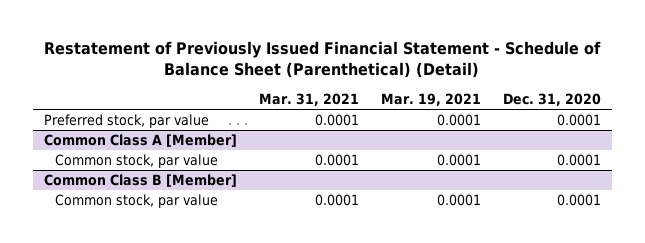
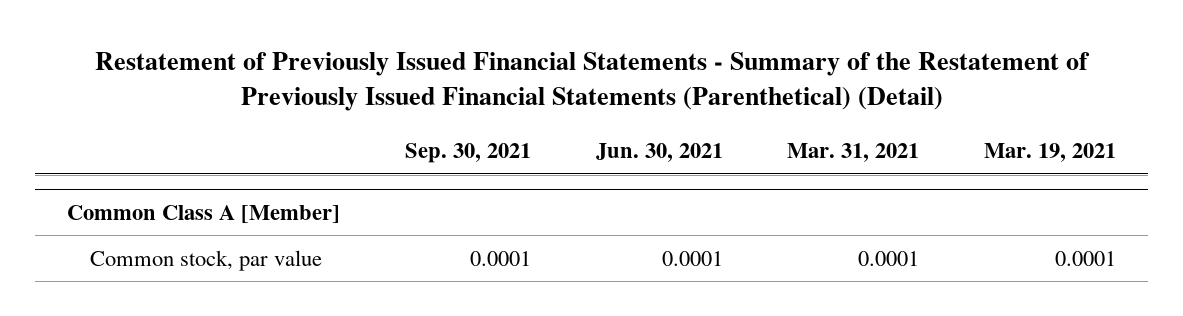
- Restatement of Previously Issued Financial Statement - Schedule of Balance Sheet (Parenthetical) (Detail)
+ Restatement of Previously Issued Financial Statements - Summary of the Restatement of Previously Issued Financial Statements (Parenthetical) (Detail)
- | Mar. 31, 2021 | Mar. 19, 2021 | Dec. 31, 2020
+ | Sep. 30, 2021 | Jun. 30, 2021 | Mar. 31, 2021 | Mar. 19, 2021
- Preferred stock, par value | 0.0001 | 0.0001 | 0.0001
- Common Class B [Member]
- Common stock, par value | 0.0001 | 0.0001 | 0.0001

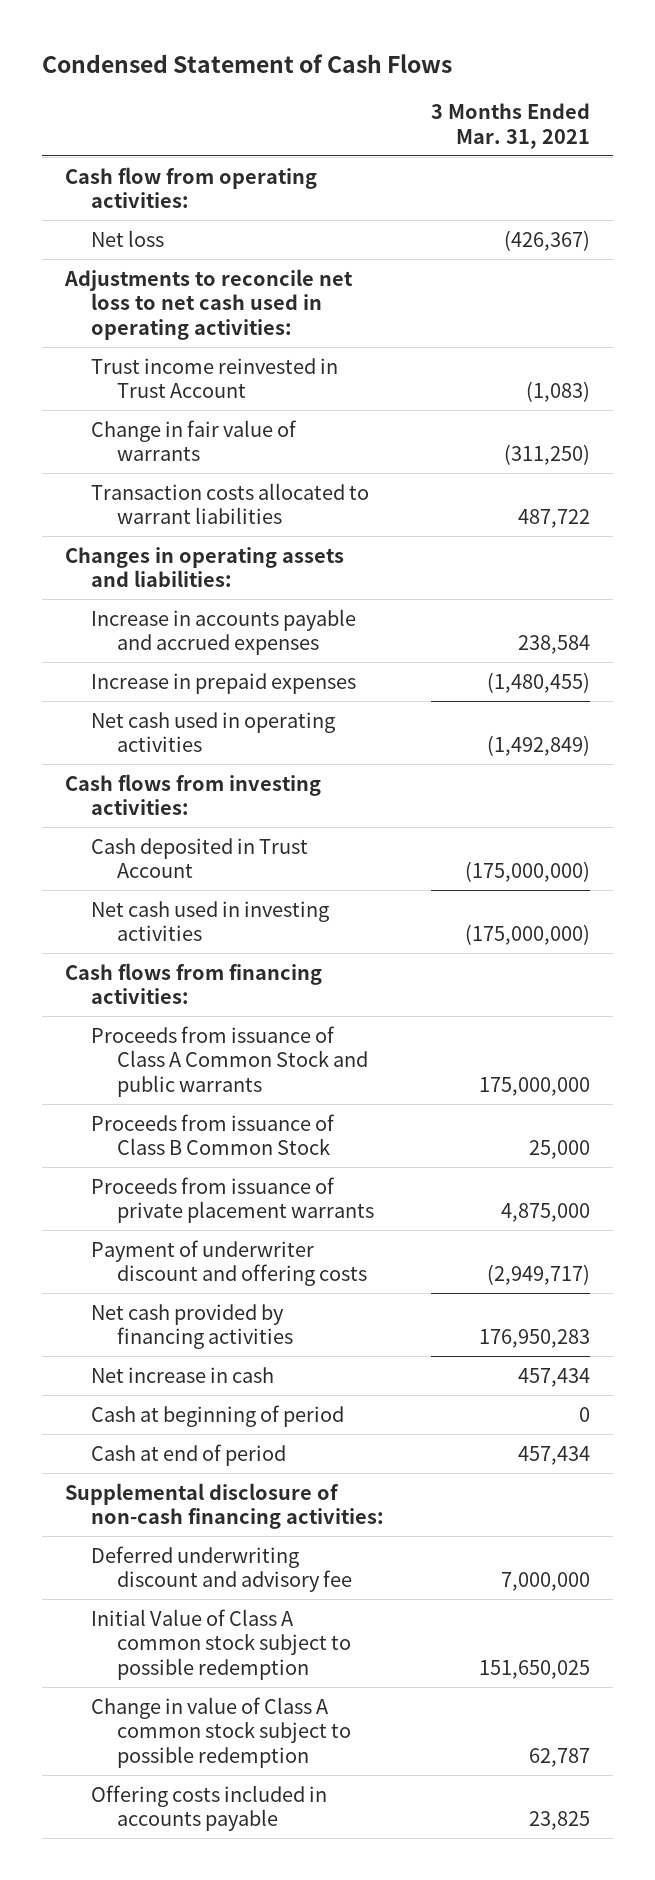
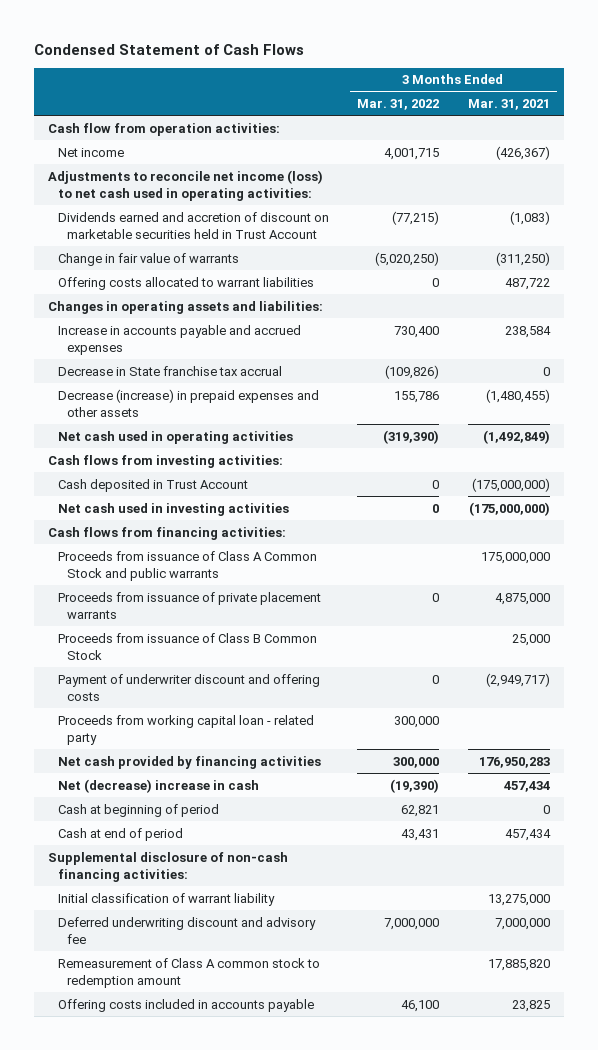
- | 3 Months Ended Mar. 31, 2021
+ | 3 Months Ended Mar. 31, 2022 | 3 Months Ended Mar. 31, 2021
- Cash flow from operating activities:
- Net loss | (426,367)
- Adjustments to reconcile net loss to net cash used in operating activities:
- Trust income reinvested in Trust Account | (1,083)
+ Cash flow from operation activities:
+ Net income | 4,001,715 | (426,367)
+ Adjustments to reconcile net income (loss) to net cash used in operating activities:
+ Dividends earned and accretion of discount on marketable securities held in Trust Account | (77,215) | (1,083)
- Transaction costs allocated to warrant liabilities | 487,722
+ Offering costs allocated to warrant liabilities | 0 | 487,722
- Increase in prepaid expenses | (1,480,455)
+ Decrease in State franchise tax accrual | (109,826) | 0
+ Decrease (increase) in prepaid expenses and other assets | 155,786 | (1,480,455)
moved down: Proceeds from issuance of Class B Common Stock | | 25,000
+ Proceeds from working capital loan - related party | 300,000 |
- Net increase in cash | 457,434
+ Net (decrease) increase in cash | (19,390) | 457,434
+ Initial classification of warrant liability | | 13,275,000
- Initial Value of Class A common stock subject to possible redemption | 151,650,025
- Change in value of Class A common stock subject to possible redemption | 62,787
+ Remeasurement of Class A common stock to redemption amount | | 17,885,820

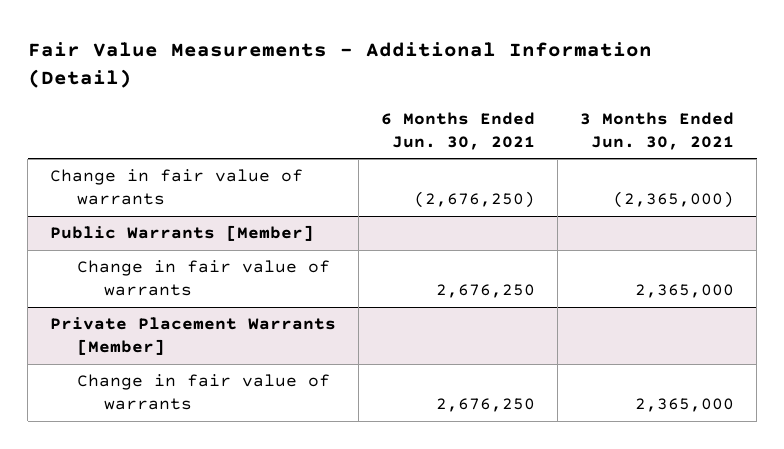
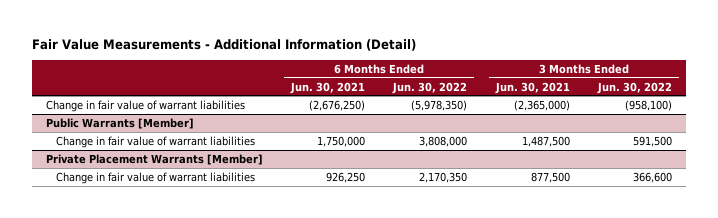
- | 6 Months Ended Jun. 30, 2021 | 3 Months Ended Jun. 30, 2021
+ | 6 Months Ended Jun. 30, 2021 | 6 Months Ended Jun. 30, 2022 | 3 Months Ended Jun. 30, 2021 | 3 Months Ended Jun. 30, 2022
- Change in fair value of warrants | (2,676,250) | (2,365,000)
+ Change in fair value of warrant liabilities | (2,676,250) | (5,978,350) | (2,365,000) | (958,100)
@ Public Warrants [Member]
- Change in fair value of warrants | 2,676,250 | 2,365,000
+ Change in fair value of warrant liabilities | 1,750,000 | 3,808,000 | 1,487,500 | 591,500
@ Private Placement Warrants [Member]
- Change in fair value of warrants | 2,676,250 | 2,365,000
+ Change in fair value of warrant liabilities | 926,250 | 2,170,350 | 877,500 | 366,600

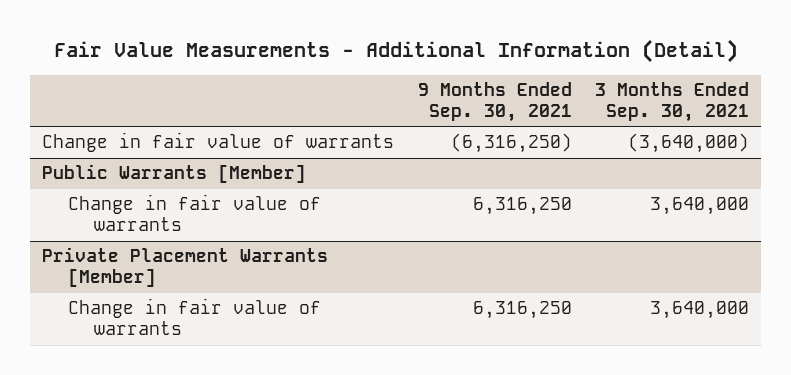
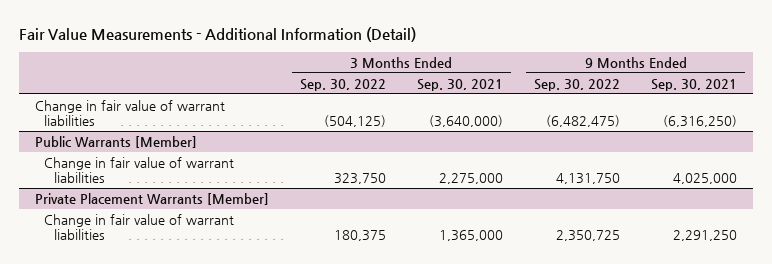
- | 9 Months Ended Sep. 30, 2021 | 3 Months Ended Sep. 30, 2021
+ | 3 Months Ended Sep. 30, 2022 | 3 Months Ended Sep. 30, 2021 | 9 Months Ended Sep. 30, 2022 | 9 Months Ended Sep. 30, 2021
- Change in fair value of warrants | (6,316,250) | (3,640,000)
+ Change in fair value of warrant liabilities | (504,125) | (3,640,000) | (6,482,475) | (6,316,250)
@ Public Warrants [Member]
- Change in fair value of warrants | 6,316,250 | 3,640,000
+ Change in fair value of warrant liabilities | 323,750 | 2,275,000 | 4,131,750 | 4,025,000
@ Private Placement Warrants [Member]
- Change in fair value of warrants | 6,316,250 | 3,640,000
+ Change in fair value of warrant liabilities | 180,375 | 1,365,000 | 2,350,725 | 2,291,250

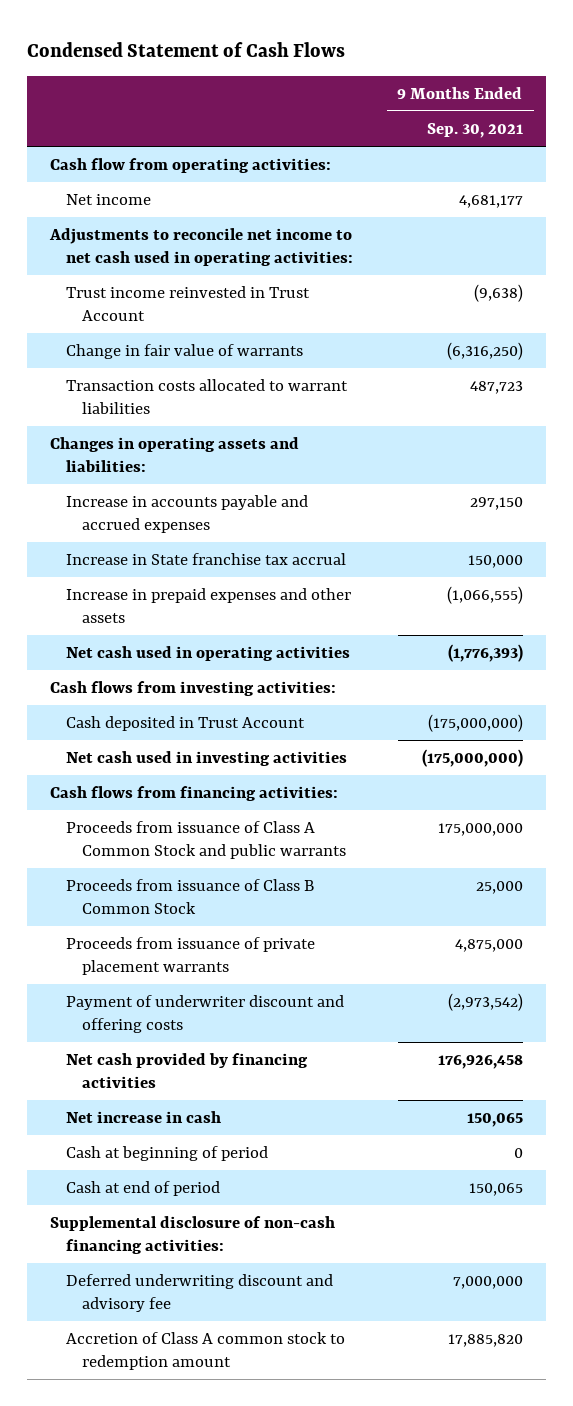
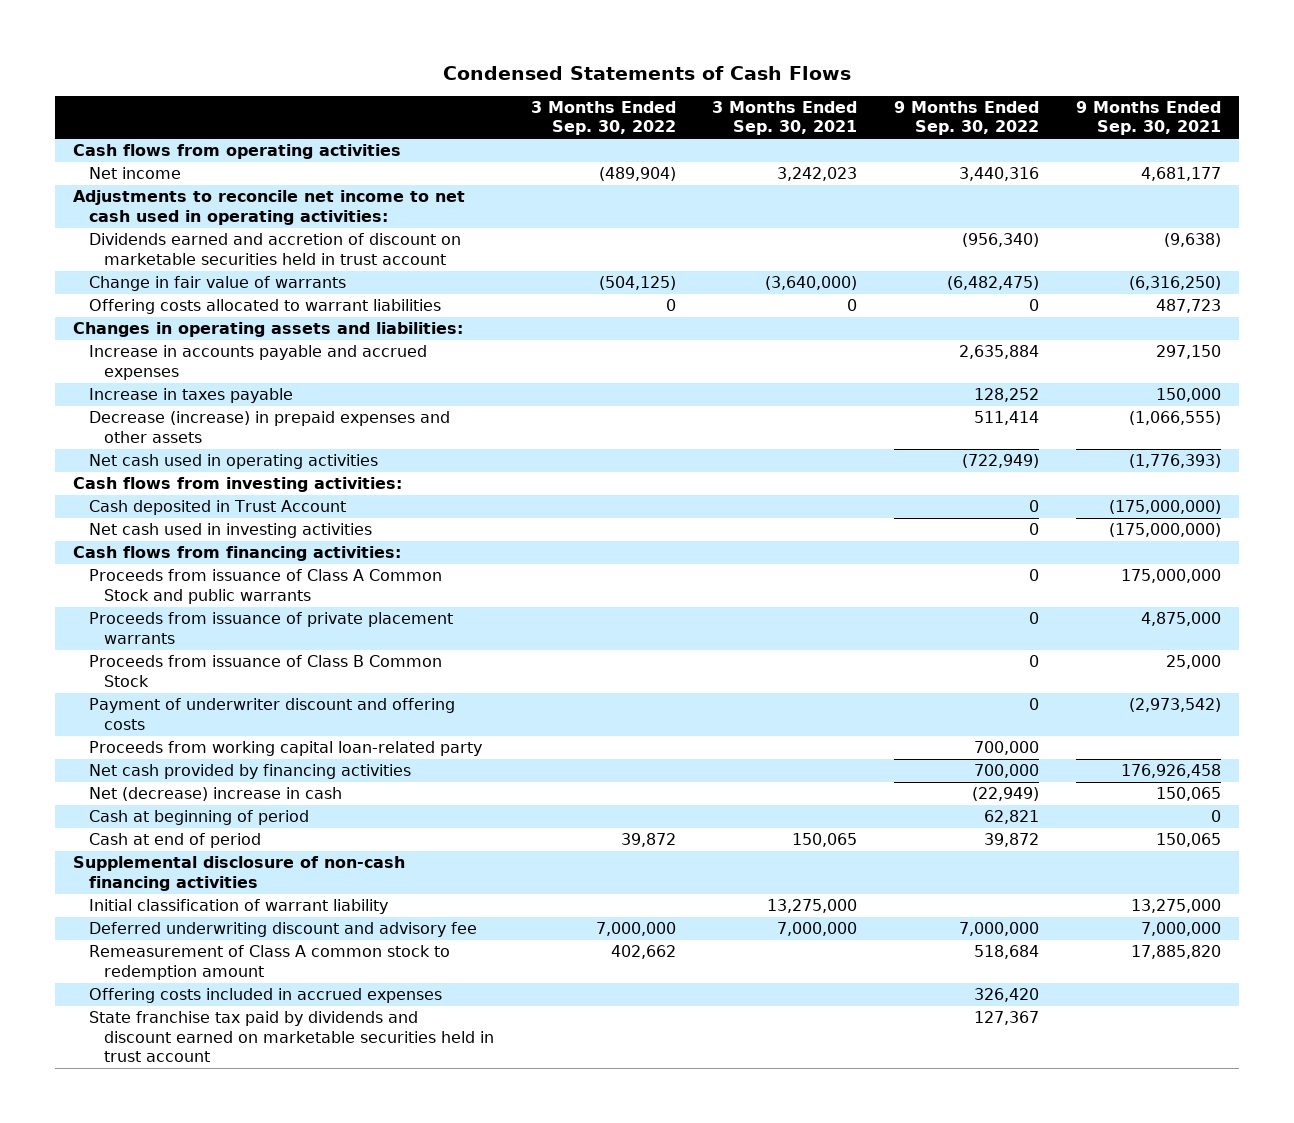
- Condensed Statement of Cash Flows
+ Condensed Statements of Cash Flows
- | 9 Months Ended Sep. 30, 2021
+ | 3 Months Ended Sep. 30, 2022 | 3 Months Ended Sep. 30, 2021 | 9 Months Ended Sep. 30, 2022 | 9 Months Ended Sep. 30, 2021
- Cash flow from operating activities:
+ Cash flows from operating activities
- Trust income reinvested in Trust Account | (9,638)
+ Dividends earned and accretion of discount on marketable securities held in trust account | | | (956,340) | (9,638)
- Transaction costs allocated to warrant liabilities | 487,723
+ Offering costs allocated to warrant liabilities | 0 | 0 | 0 | 487,723
- Increase in State franchise tax accrual | 150,000
- Increase in prepaid expenses and other assets | (1,066,555)
+ Increase in taxes payable | | | 128,252 | 150,000
+ Decrease (increase) in prepaid expenses and other assets | | | 511,414 | (1,066,555)
moved down: Proceeds from issuance of Class B Common Stock | | | 0 | 25,000
+ Proceeds from working capital loan-related party | | | 700,000 |
- Net increase in cash | 150,065
+ Net (decrease) increase in cash | | | (22,949) | 150,065
- Supplemental disclosure of non-cash financing activities:
+ Supplemental disclosure of non-cash financing activities
+ Initial classification of warrant liability | | 13,275,000 | | 13,275,000
- Accretion of Class A common stock to redemption amount | 17,885,820
+ Remeasurement of Class A common stock to redemption amount | 402,662 | | 518,684 | 17,885,820
+ Offering costs included in accrued expenses | | | 326,420 |
+ State franchise tax paid by dividends and discount earned on marketable securities held in trust account | | | 127,367 |

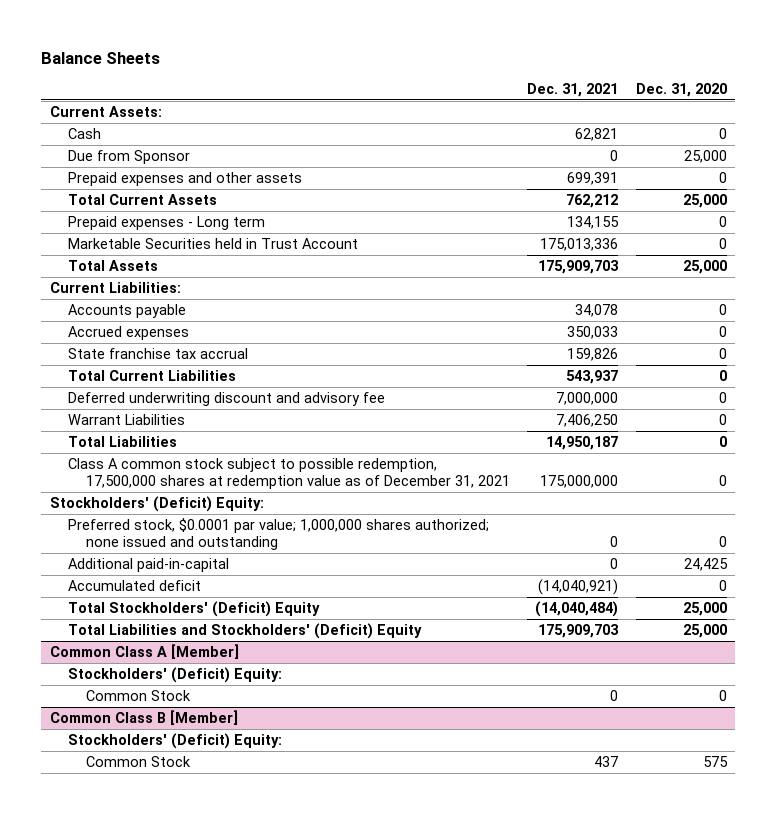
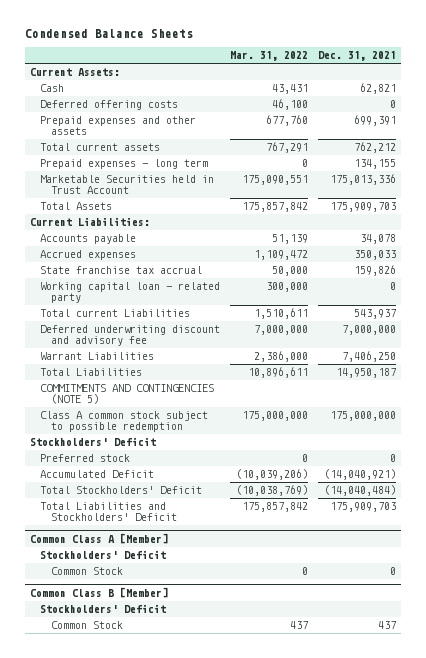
- Balance Sheets
+ Condensed Balance Sheets
- | Dec. 31, 2021 | Dec. 31, 2020
+ | Mar. 31, 2022 | Dec. 31, 2021
- Due from Sponsor | 0 | 25,000
+ Deferred offering costs | 46,100 | 0
- Total Current Assets | 762,212 | 25,000
- Prepaid expenses - Long term | 134,155 | 0
+ Total current assets | 767,291 | 762,212
+ Prepaid expenses - long term | 0 | 134,155
- Total Current Liabilities | 543,937 | 0
+ Working capital loan - related party | 300,000 | 0
+ Total current Liabilities | 1,510,611 | 543,937
- Class A common stock subject to possible redemption, 17,500,000 shares at redemption value as of December 31, 2021 | 175,000,000 | 0
- Stockholders' (Deficit) Equity:
- Preferred stock, $0.0001 par value; 1,000,000 shares authorized; none issued and outstanding | 0 | 0
- Additional paid-in-capital | 0 | 24,425
- Accumulated deficit | (14,040,921) | 0
- Total Stockholders' (Deficit) Equity | (14,040,484) | 25,000
- Total Liabilities and Stockholders' (Deficit) Equity | 175,909,703 | 25,000
+ COMMITMENTS AND CONTINGENCIES (NOTE 5)
+ Class A common stock subject to possible redemption | 175,000,000 | 175,000,000
+ Stockholders' Deficit
+ Preferred stock | 0 | 0
+ Accumulated Deficit | (10,039,206) | (14,040,921)
+ Total Stockholders' Deficit | (10,038,769) | (14,040,484)
+ Total Liabilities and Stockholders' Deficit | 175,857,842 | 175,909,703
@ Common Class A [Member]
- Stockholders' (Deficit) Equity:
+ Stockholders' Deficit
@ Common Class B [Member]
- Stockholders' (Deficit) Equity:
+ Stockholders' Deficit

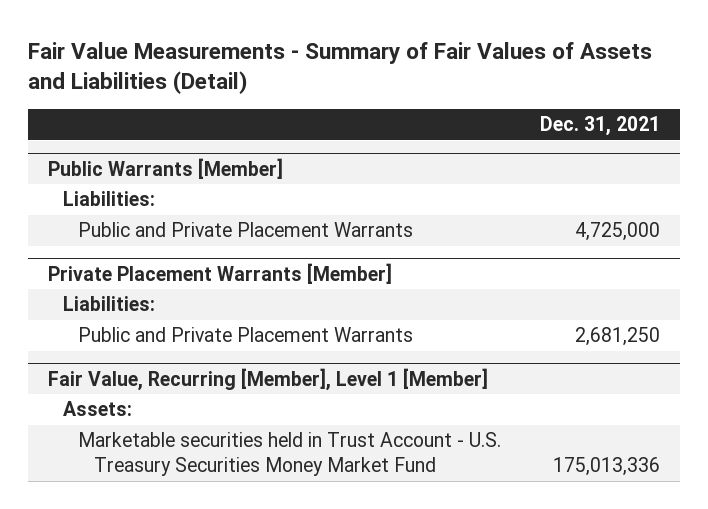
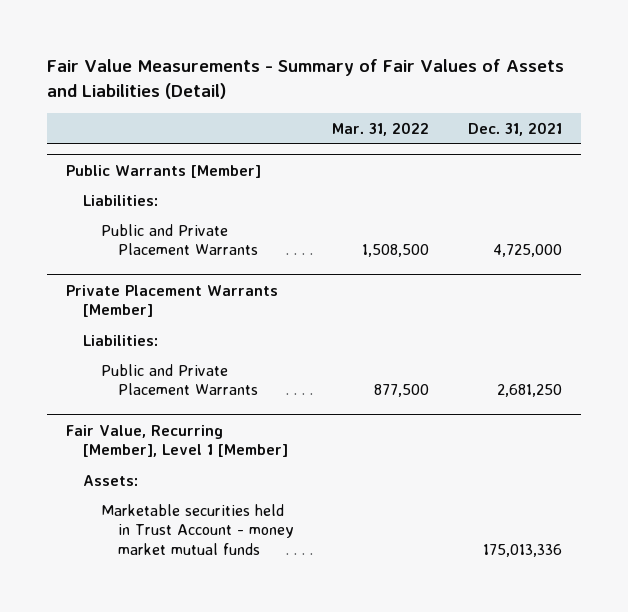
- | Dec. 31, 2021
+ | Mar. 31, 2022 | Dec. 31, 2021
@ Fair Value, Recurring [Member], Level 1 [Member]
- Marketable securities held in Trust Account - U.S. Treasury Securities Money Market Fund | 175,013,336
+ Marketable securities held in Trust Account - money market mutual funds | | 175,013,336

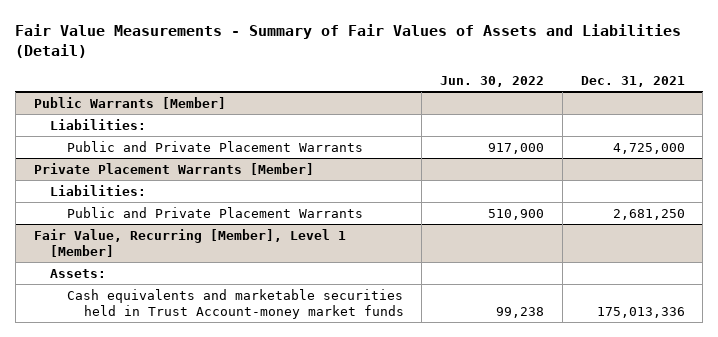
- | Mar. 31, 2022 | Dec. 31, 2021
+ | Jun. 30, 2022 | Dec. 31, 2021
@ Fair Value, Recurring [Member], Level 1 [Member]
- Marketable securities held in Trust Account - money market mutual funds | | 175,013,336
+ Cash equivalents and marketable securities held in Trust Account-money market funds | 99,238 | 175,013,336

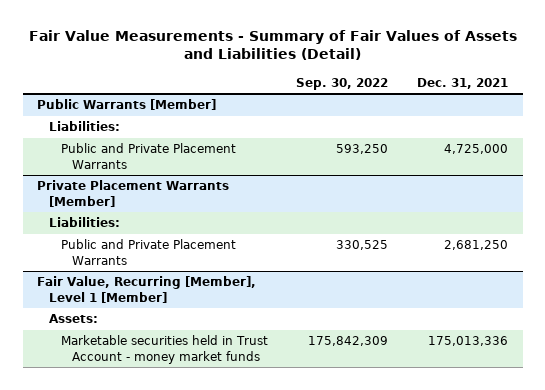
- | Jun. 30, 2022 | Dec. 31, 2021
+ | Sep. 30, 2022 | Dec. 31, 2021
@ Fair Value, Recurring [Member], Level 1 [Member]
- Cash equivalents and marketable securities held in Trust Account-money market funds | 99,238 | 175,013,336
+ Marketable securities held in Trust Account - money market funds | 175,842,309 | 175,013,336

